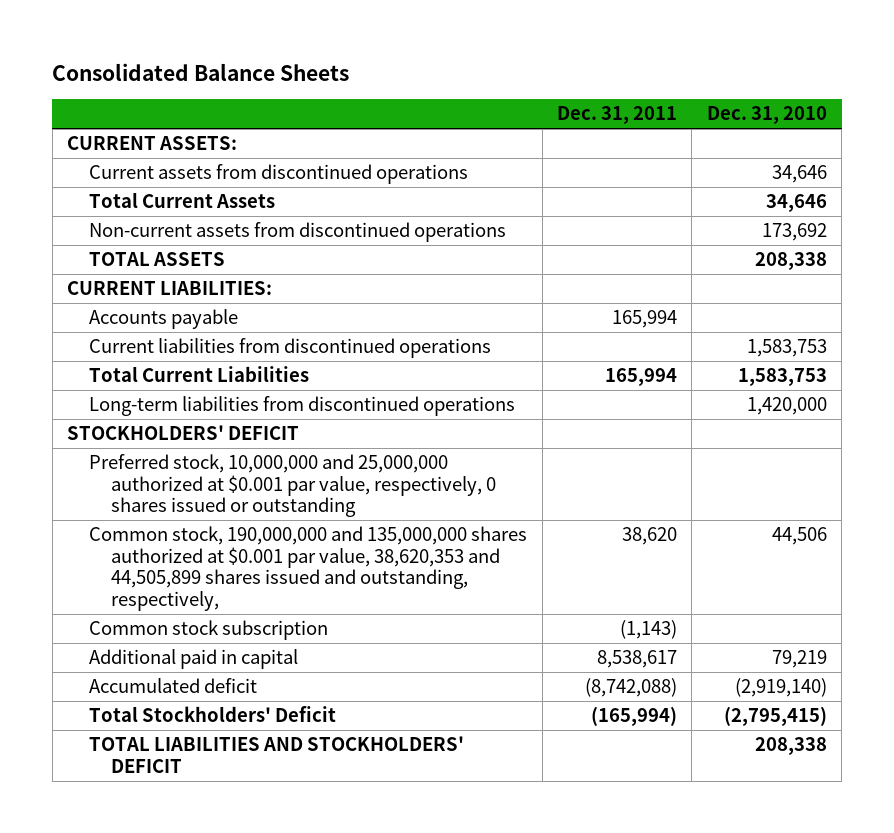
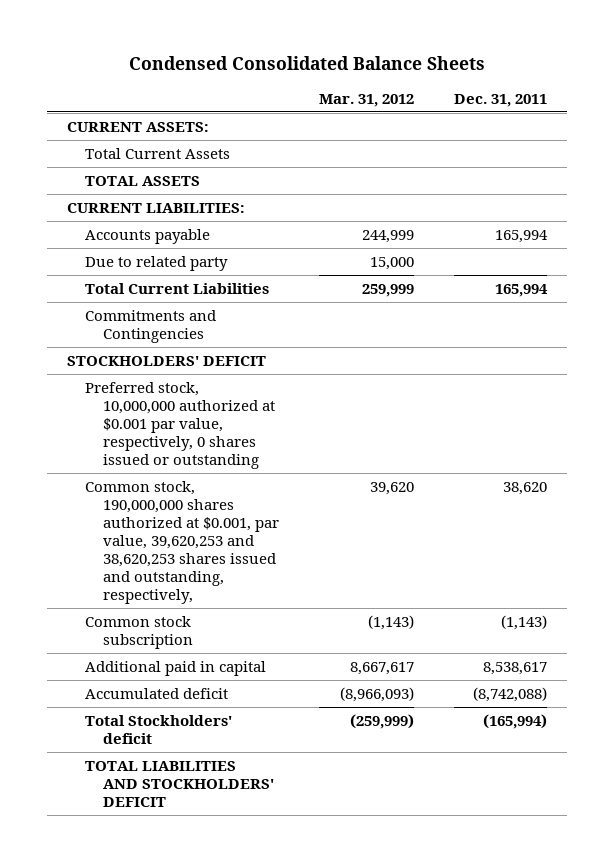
- Consolidated Balance Sheets
+ Condensed Consolidated Balance Sheets
- | Dec. 31, 2011 | Dec. 31, 2010
+ | Mar. 31, 2012 | Dec. 31, 2011
- Current assets from discontinued operations | | 34,646
- Non-current assets from discontinued operations | | 173,692
- Current liabilities from discontinued operations | | 1,583,753
+ Due to related party | 15,000 |
- Long-term liabilities from discontinued operations | | 1,420,000
+ Commitments and Contingencies
- Preferred stock, 10,000,000 and 25,000,000 authorized at $0.001 par value, respectively, 0 shares issued or outstanding
- Common stock, 190,000,000 and 135,000,000 shares authorized at $0.001 par value, 38,620,353 and 44,505,899 shares issued and outstanding, respectively, | 38,620 | 44,506
+ Preferred stock, 10,000,000 authorized at $0.001 par value, respectively, 0 shares issued or outstanding
+ Common stock, 190,000,000 shares authorized at $0.001, par value, 39,620,253 and 38,620,253 shares issued and outstanding, respectively, | 39,620 | 38,620
- Total Stockholders' Deficit | (165,994) | (2,795,415)
+ Total Stockholders' deficit | (259,999) | (165,994)

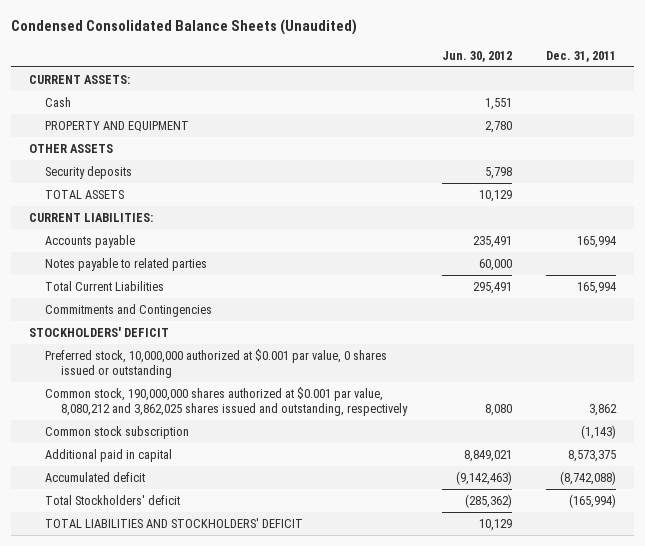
- Condensed Consolidated Balance Sheets
+ Condensed Consolidated Balance Sheets (Unaudited)
- | Mar. 31, 2012 | Dec. 31, 2011
+ | Jun. 30, 2012 | Dec. 31, 2011
- Total Current Assets
+ Cash | 1,551 |
+ PROPERTY AND EQUIPMENT | 2,780 |
+ OTHER ASSETS
+ Security deposits | 5,798 |
- Due to related party | 15,000 |
+ Notes payable to related parties | 60,000 |
- Preferred stock, 10,000,000 authorized at $0.001 par value, respectively, 0 shares issued or outstanding
- Common stock, 190,000,000 shares authorized at $0.001, par value, 39,620,253 and 38,620,253 shares issued and outstanding, respectively, | 39,620 | 38,620
+ Preferred stock, 10,000,000 authorized at $0.001 par value, 0 shares issued or outstanding
+ Common stock, 190,000,000 shares authorized at $0.001 par value, 8,080,212 and 3,862,025 shares issued and outstanding, respectively | 8,080 | 3,862
- Additional paid in capital | 8,667,617 | 8,538,617
+ Additional paid in capital | 8,849,021 | 8,573,375

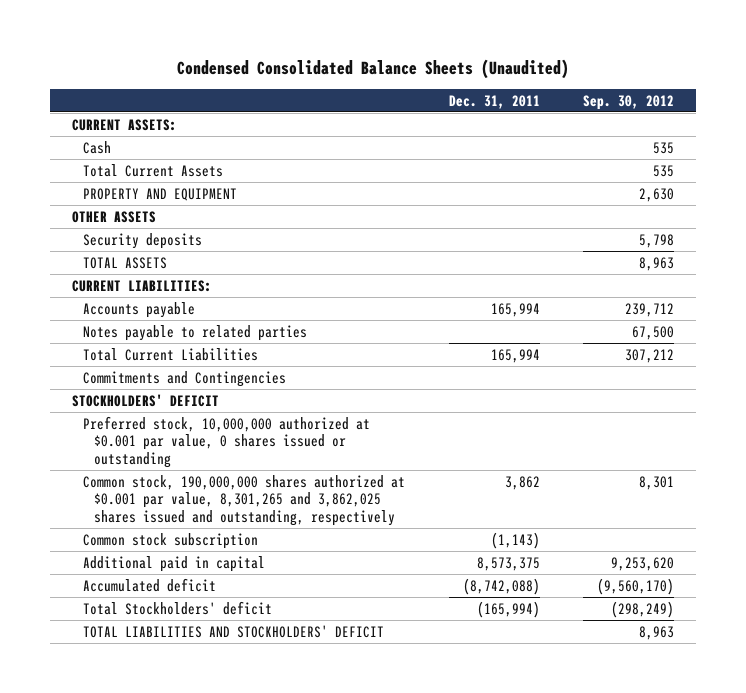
- | Jun. 30, 2012 | Dec. 31, 2011
+ | Dec. 31, 2011 | Sep. 30, 2012
+ Total Current Assets | | 535
- Common stock, 190,000,000 shares authorized at $0.001 par value, 8,080,212 and 3,862,025 shares issued and outstanding, respectively | 8,080 | 3,862
+ Common stock, 190,000,000 shares authorized at $0.001 par value, 8,301,265 and 3,862,025 shares issued and outstanding, respectively | 3,862 | 8,301

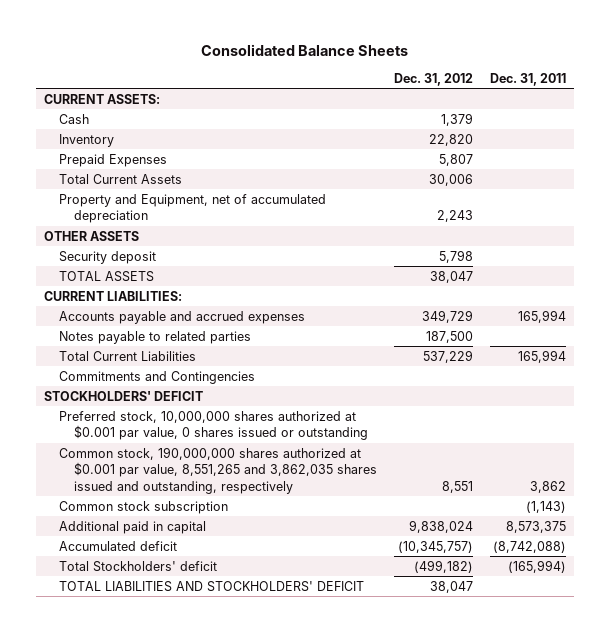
- Condensed Consolidated Balance Sheets (Unaudited)
+ Consolidated Balance Sheets
- | Dec. 31, 2011 | Sep. 30, 2012
+ | Dec. 31, 2012 | Dec. 31, 2011
+ Inventory | 22,820 |
+ Prepaid Expenses | 5,807 |
- PROPERTY AND EQUIPMENT | | 2,630
+ Property and Equipment, net of accumulated depreciation | 2,243 |
- Security deposits | | 5,798
+ Security deposit | 5,798 |
- Accounts payable | 165,994 | 239,712
+ Accounts payable and accrued expenses | 349,729 | 165,994
- Preferred stock, 10,000,000 authorized at $0.001 par value, 0 shares issued or outstanding
- Common stock, 190,000,000 shares authorized at $0.001 par value, 8,301,265 and 3,862,025 shares issued and outstanding, respectively | 3,862 | 8,301
+ Preferred stock, 10,000,000 shares authorized at $0.001 par value, 0 shares issued or outstanding
+ Common stock, 190,000,000 shares authorized at $0.001 par value, 8,551,265 and 3,862,035 shares issued and outstanding, respectively | 8,551 | 3,862

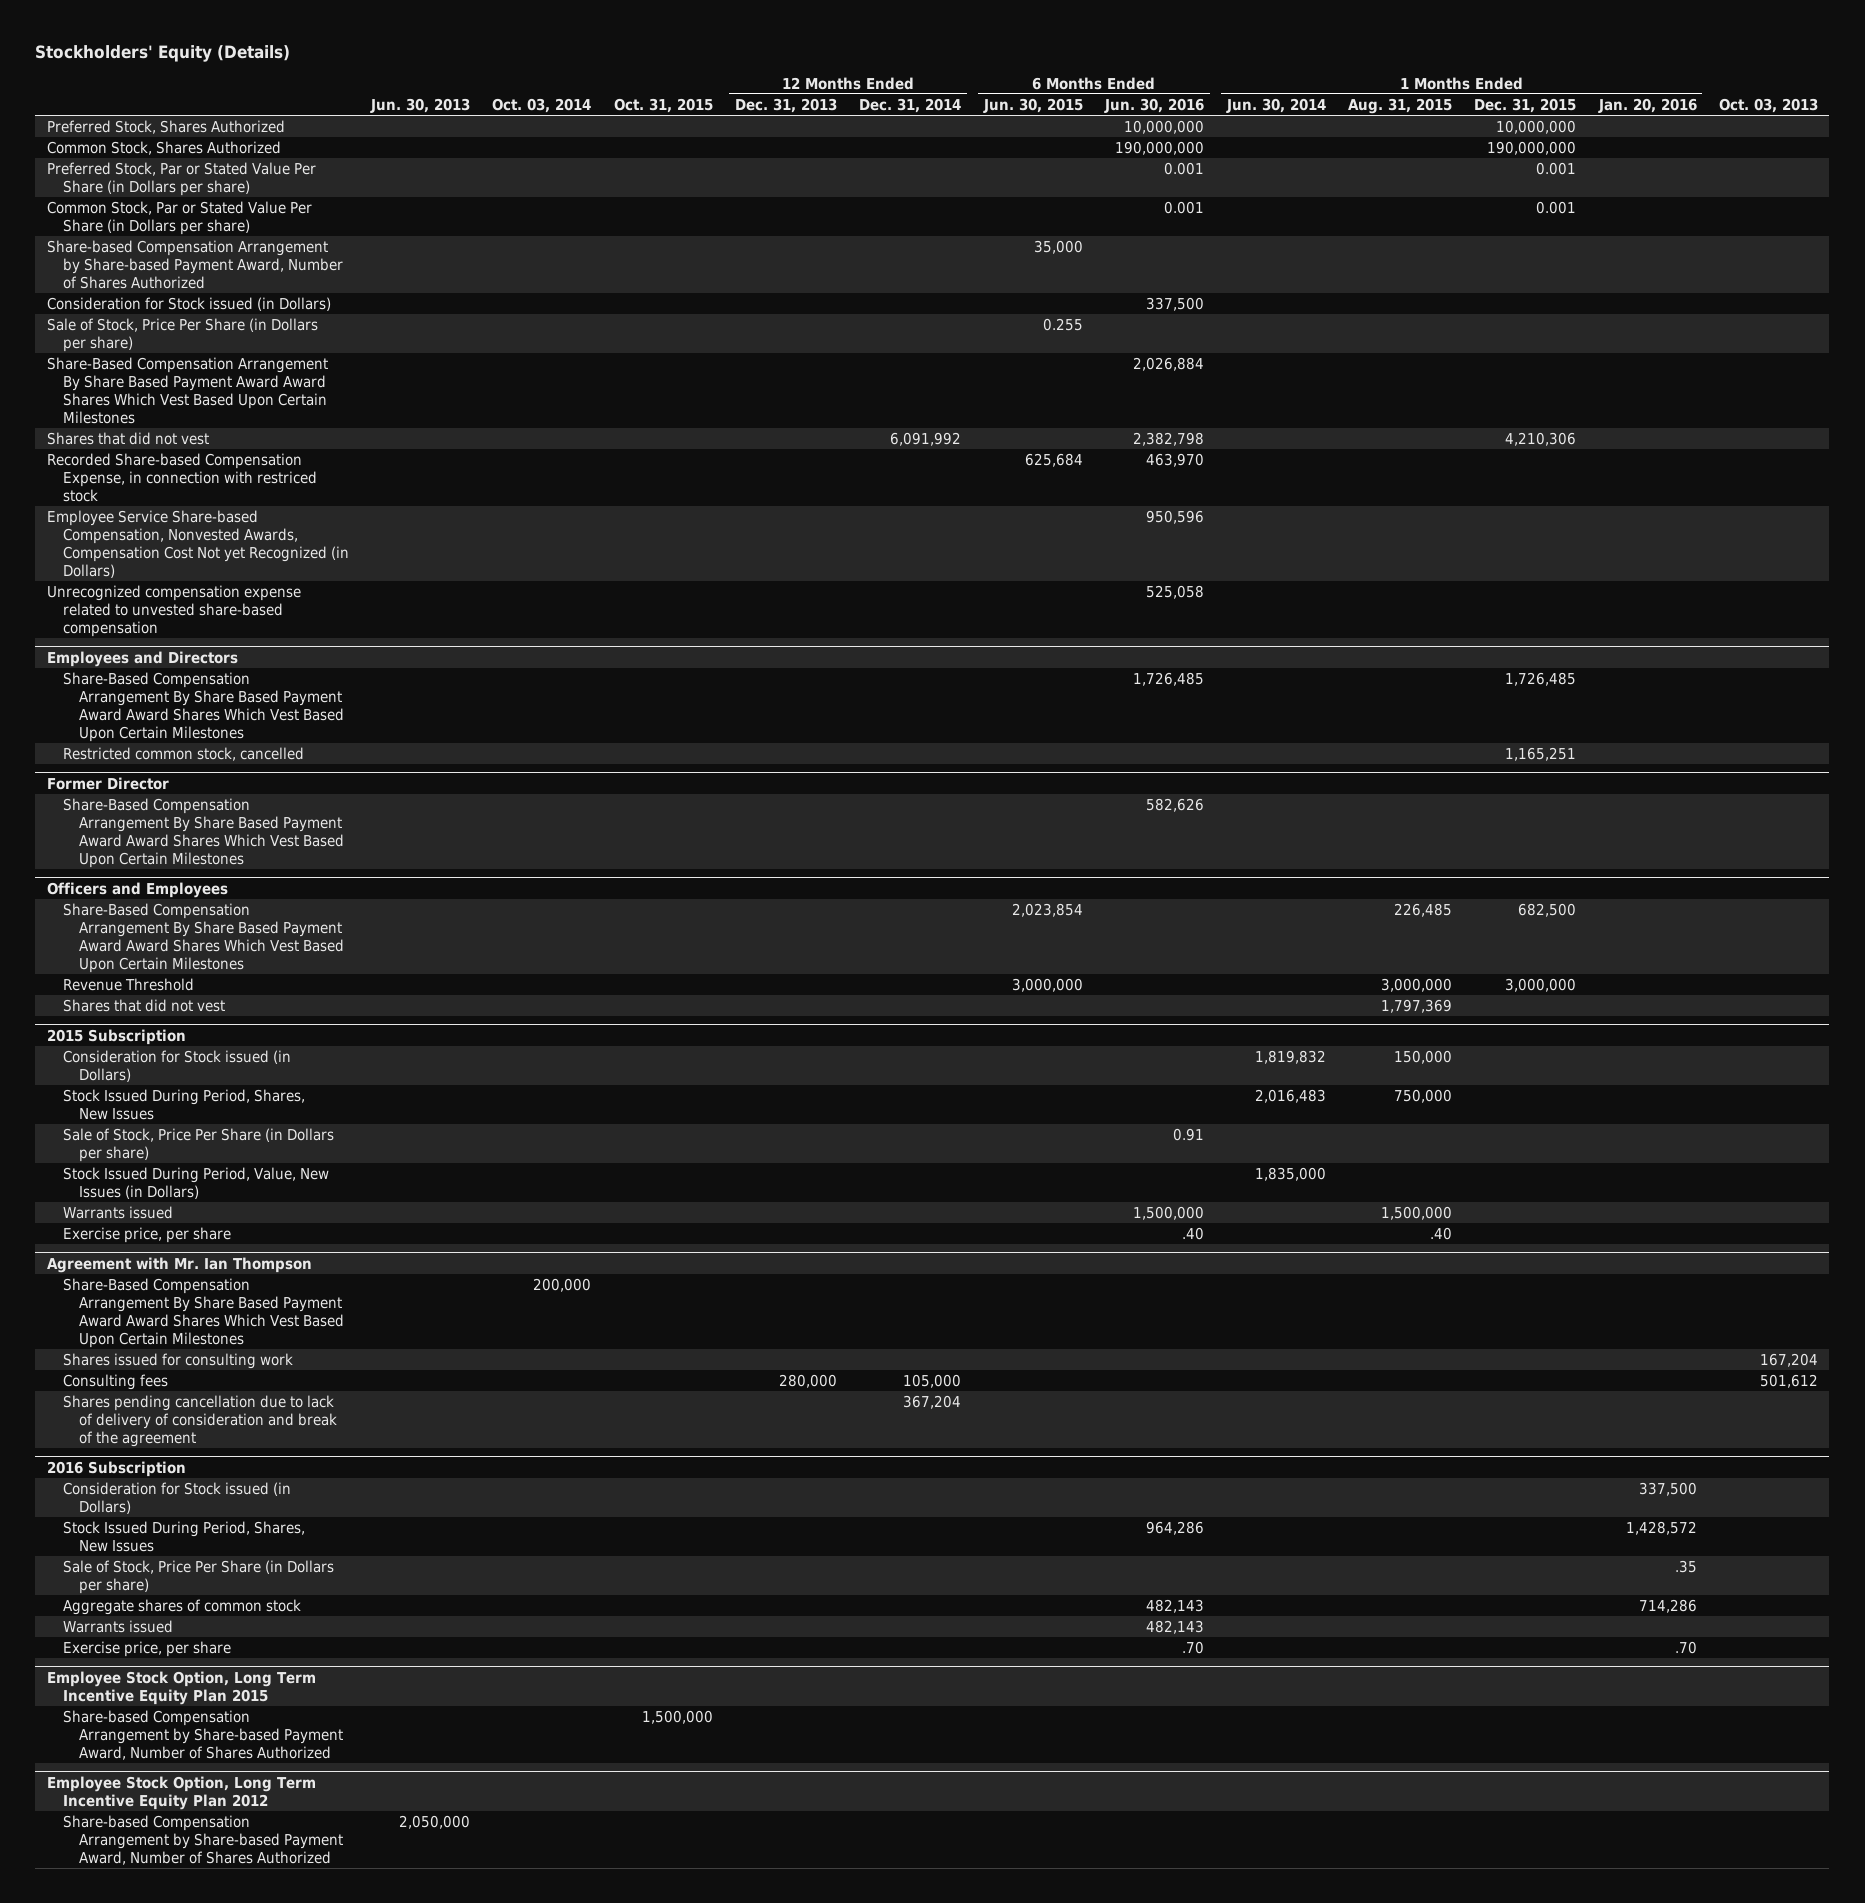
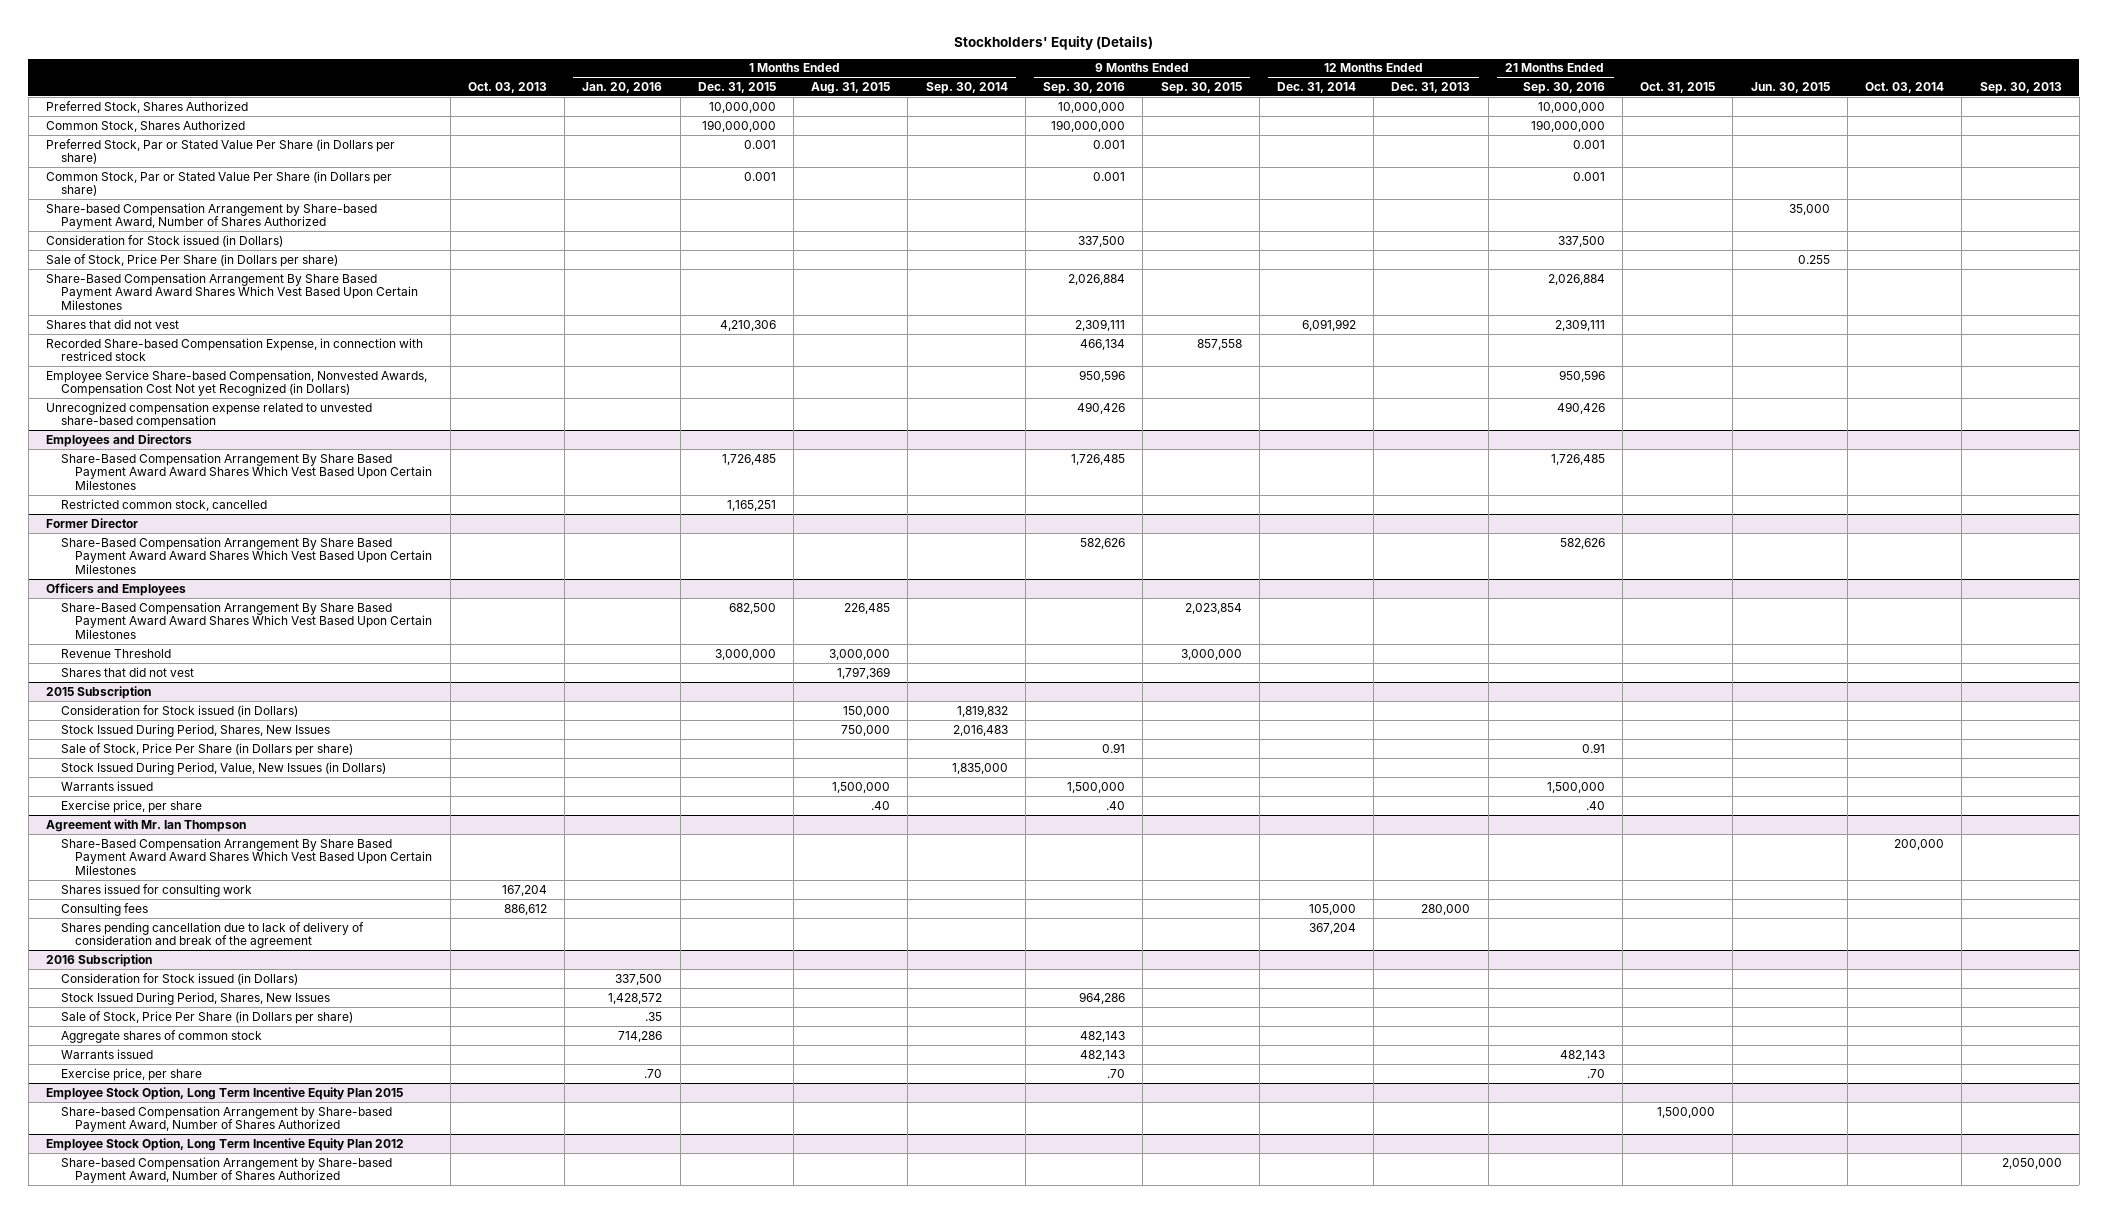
- | Jun. 30, 2013 | Oct. 03, 2014 | Oct. 31, 2015 | 12 Months Ended Dec. 31, 2013 | 12 Months Ended Dec. 31, 2014 | 6 Months Ended Jun. 30, 2015 | 6 Months Ended Jun. 30, 2016 | 1 Months Ended Jun. 30, 2014 | 1 Months Ended Aug. 31, 2015 | 1 Months Ended Dec. 31, 2015 | 1 Months Ended Jan. 20, 2016 | Oct. 03, 2013
+ | Oct. 03, 2013 | 1 Months Ended Jan. 20, 2016 | 1 Months Ended Dec. 31, 2015 | 1 Months Ended Aug. 31, 2015 | 1 Months Ended Sep. 30, 2014 | 9 Months Ended Sep. 30, 2016 | 9 Months Ended Sep. 30, 2015 | 12 Months Ended Dec. 31, 2014 | 12 Months Ended Dec. 31, 2013 | 21 Months Ended Sep. 30, 2016 | Oct. 31, 2015 | Jun. 30, 2015 | Oct. 03, 2014 | Sep. 30, 2013
@ Agreement with Mr. Ian Thompson
- Consulting fees | | | | 280,000 | 105,000 | | | | | | | 501,612
+ Consulting fees | 886,612 | | | | | | | 105,000 | 280,000 | | | | |

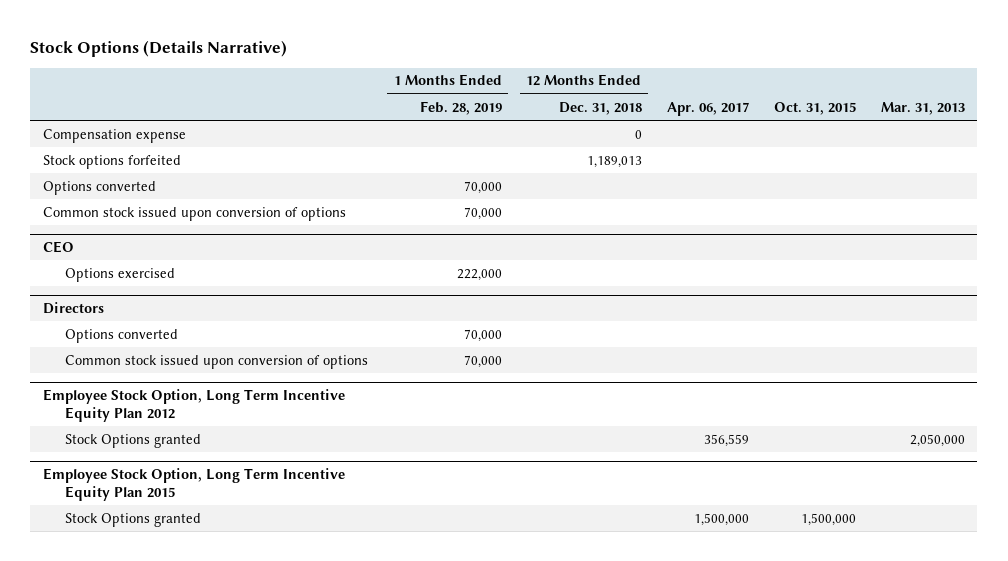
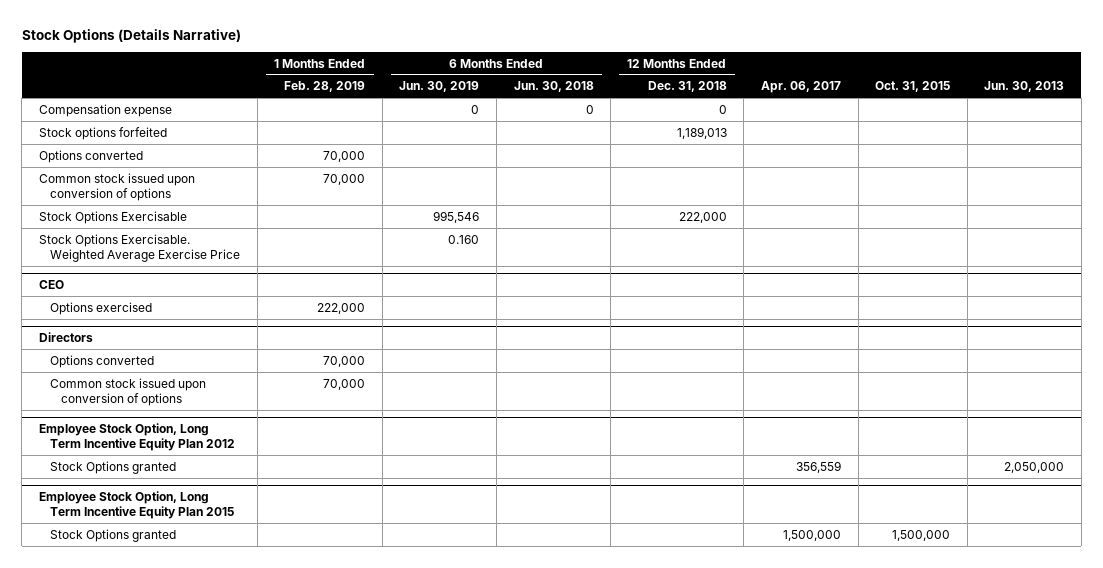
- | 1 Months Ended Feb. 28, 2019 | 12 Months Ended Dec. 31, 2018 | Apr. 06, 2017 | Oct. 31, 2015 | Mar. 31, 2013
+ | 1 Months Ended Feb. 28, 2019 | 6 Months Ended Jun. 30, 2019 | 6 Months Ended Jun. 30, 2018 | 12 Months Ended Dec. 31, 2018 | Apr. 06, 2017 | Oct. 31, 2015 | Jun. 30, 2013
+ Stock Options Exercisable | | 995,546 | | 222,000 | | |
+ Stock Options Exercisable. Weighted Average Exercise Price | | 0.160 | | | | |

